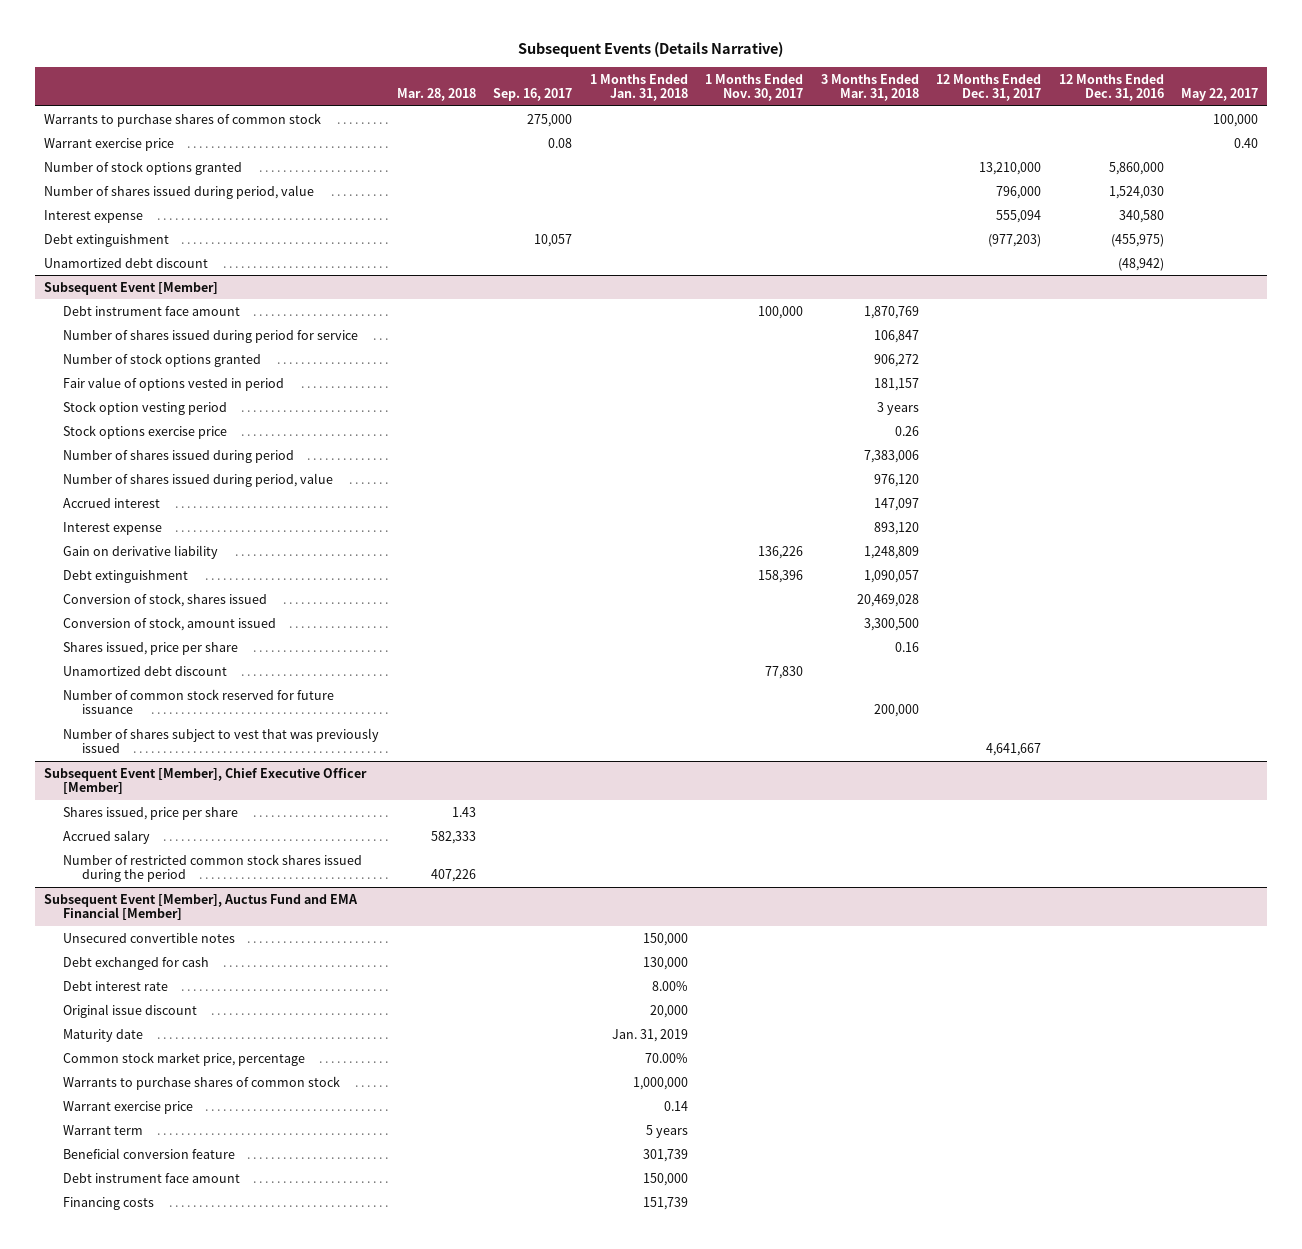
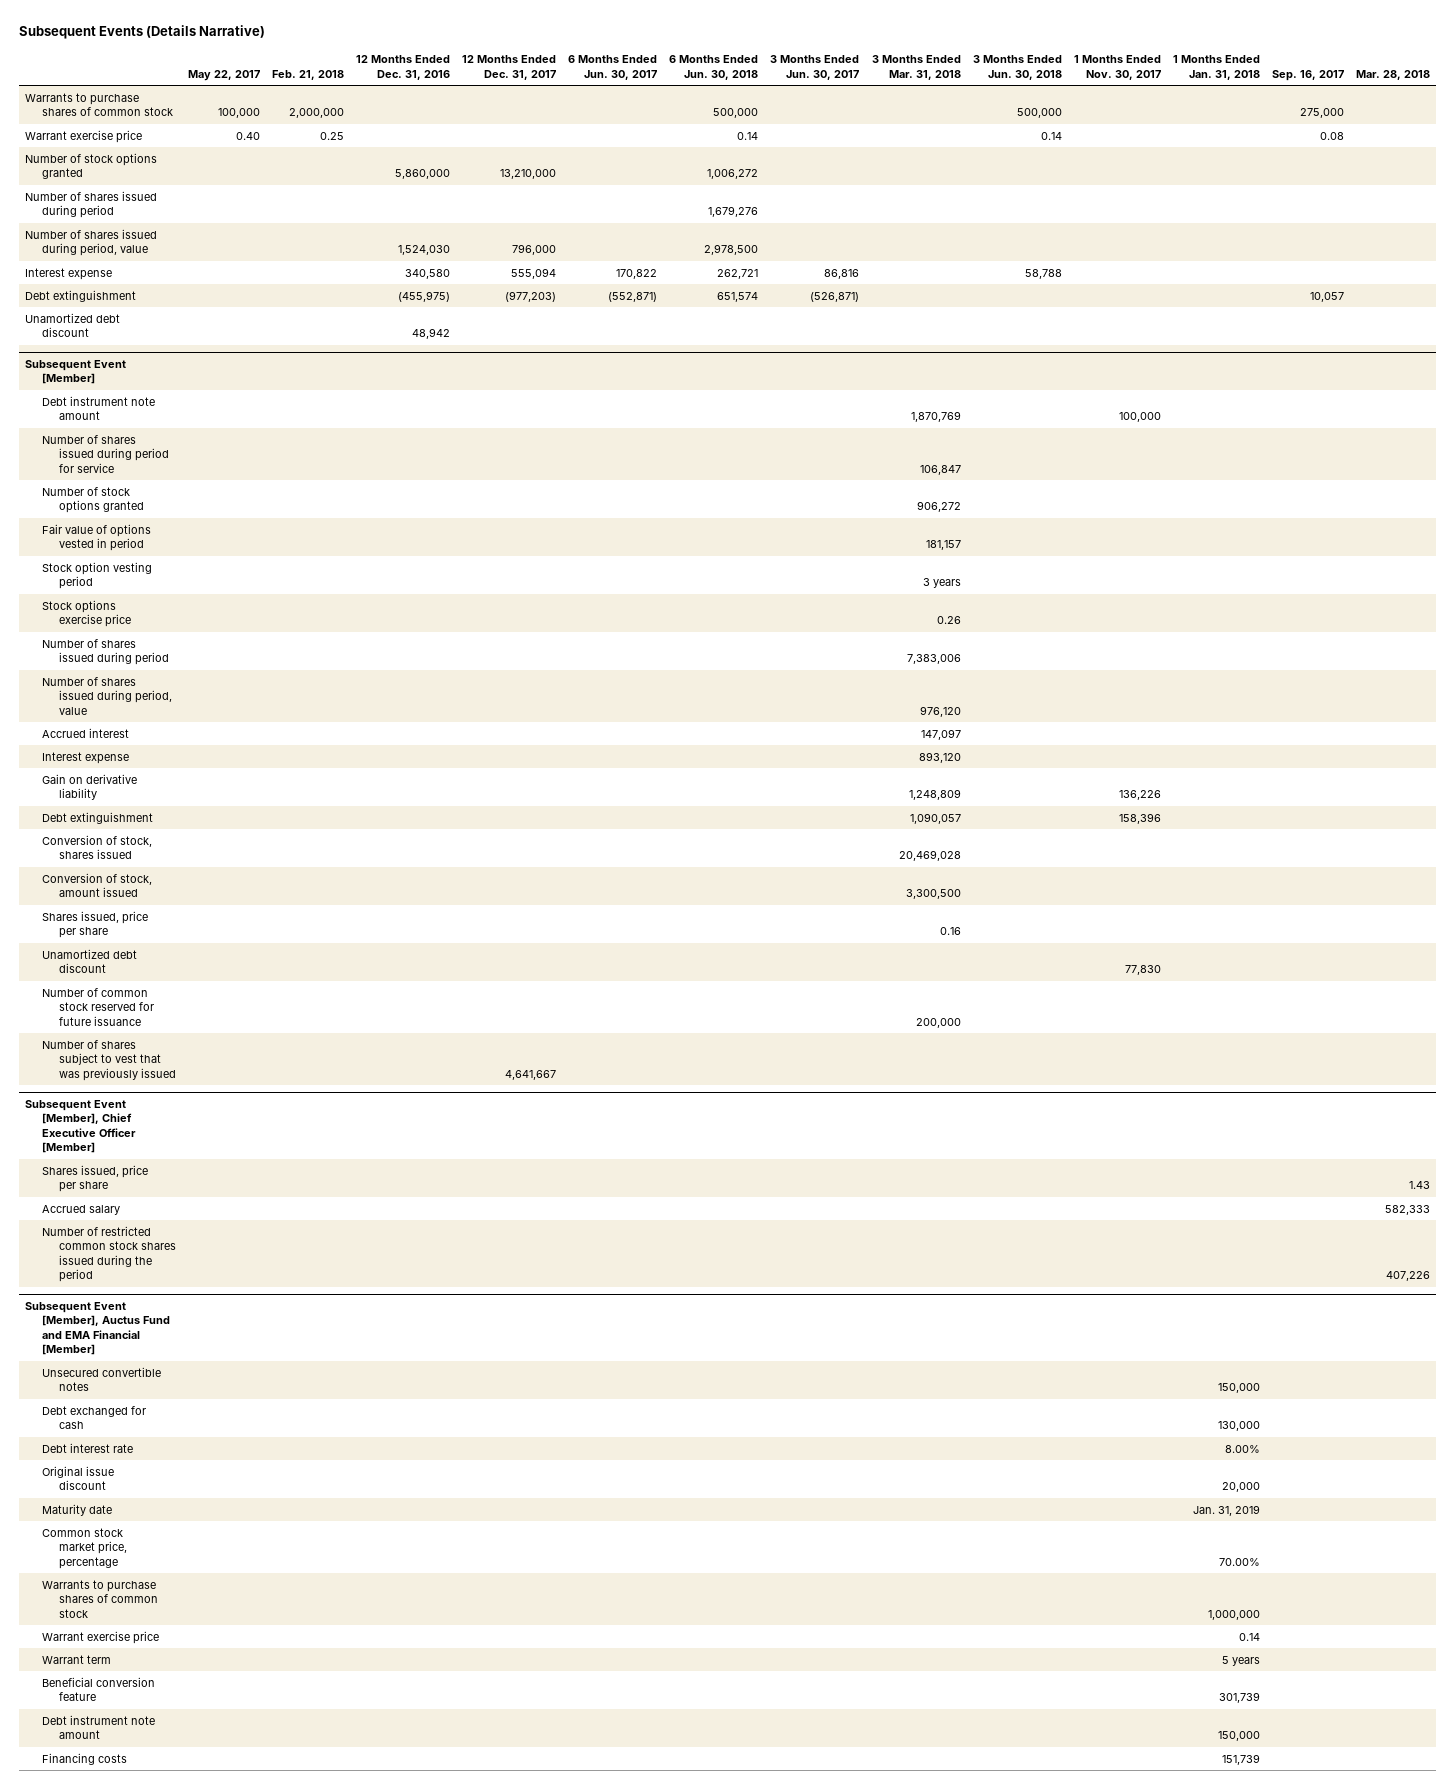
- | Mar. 28, 2018 | Sep. 16, 2017 | 1 Months Ended Jan. 31, 2018 | 1 Months Ended Nov. 30, 2017 | 3 Months Ended Mar. 31, 2018 | 12 Months Ended Dec. 31, 2017 | 12 Months Ended Dec. 31, 2016 | May 22, 2017
+ | May 22, 2017 | Feb. 21, 2018 | 12 Months Ended Dec. 31, 2016 | 12 Months Ended Dec. 31, 2017 | 6 Months Ended Jun. 30, 2017 | 6 Months Ended Jun. 30, 2018 | 3 Months Ended Jun. 30, 2017 | 3 Months Ended Mar. 31, 2018 | 3 Months Ended Jun. 30, 2018 | 1 Months Ended Nov. 30, 2017 | 1 Months Ended Jan. 31, 2018 | Sep. 16, 2017 | Mar. 28, 2018
+ Number of shares issued during period | | | | | | 1,679,276 | | | | | | |
- Unamortized debt discount | | | | | | | (48,942) |
+ Unamortized debt discount | | | 48,942 | | | | | | | | | |
@ Subsequent Event [Member]
- Debt instrument face amount | | | | 100,000 | 1,870,769 | | |
+ Debt instrument note amount | | | | | | | | 1,870,769 | | 100,000 | | |
@ Subsequent Event [Member], Auctus Fund and EMA Financial [Member]
- Debt instrument face amount | | | 150,000 | | | | |
+ Debt instrument note amount | | | | | | | | | | | 150,000 | |

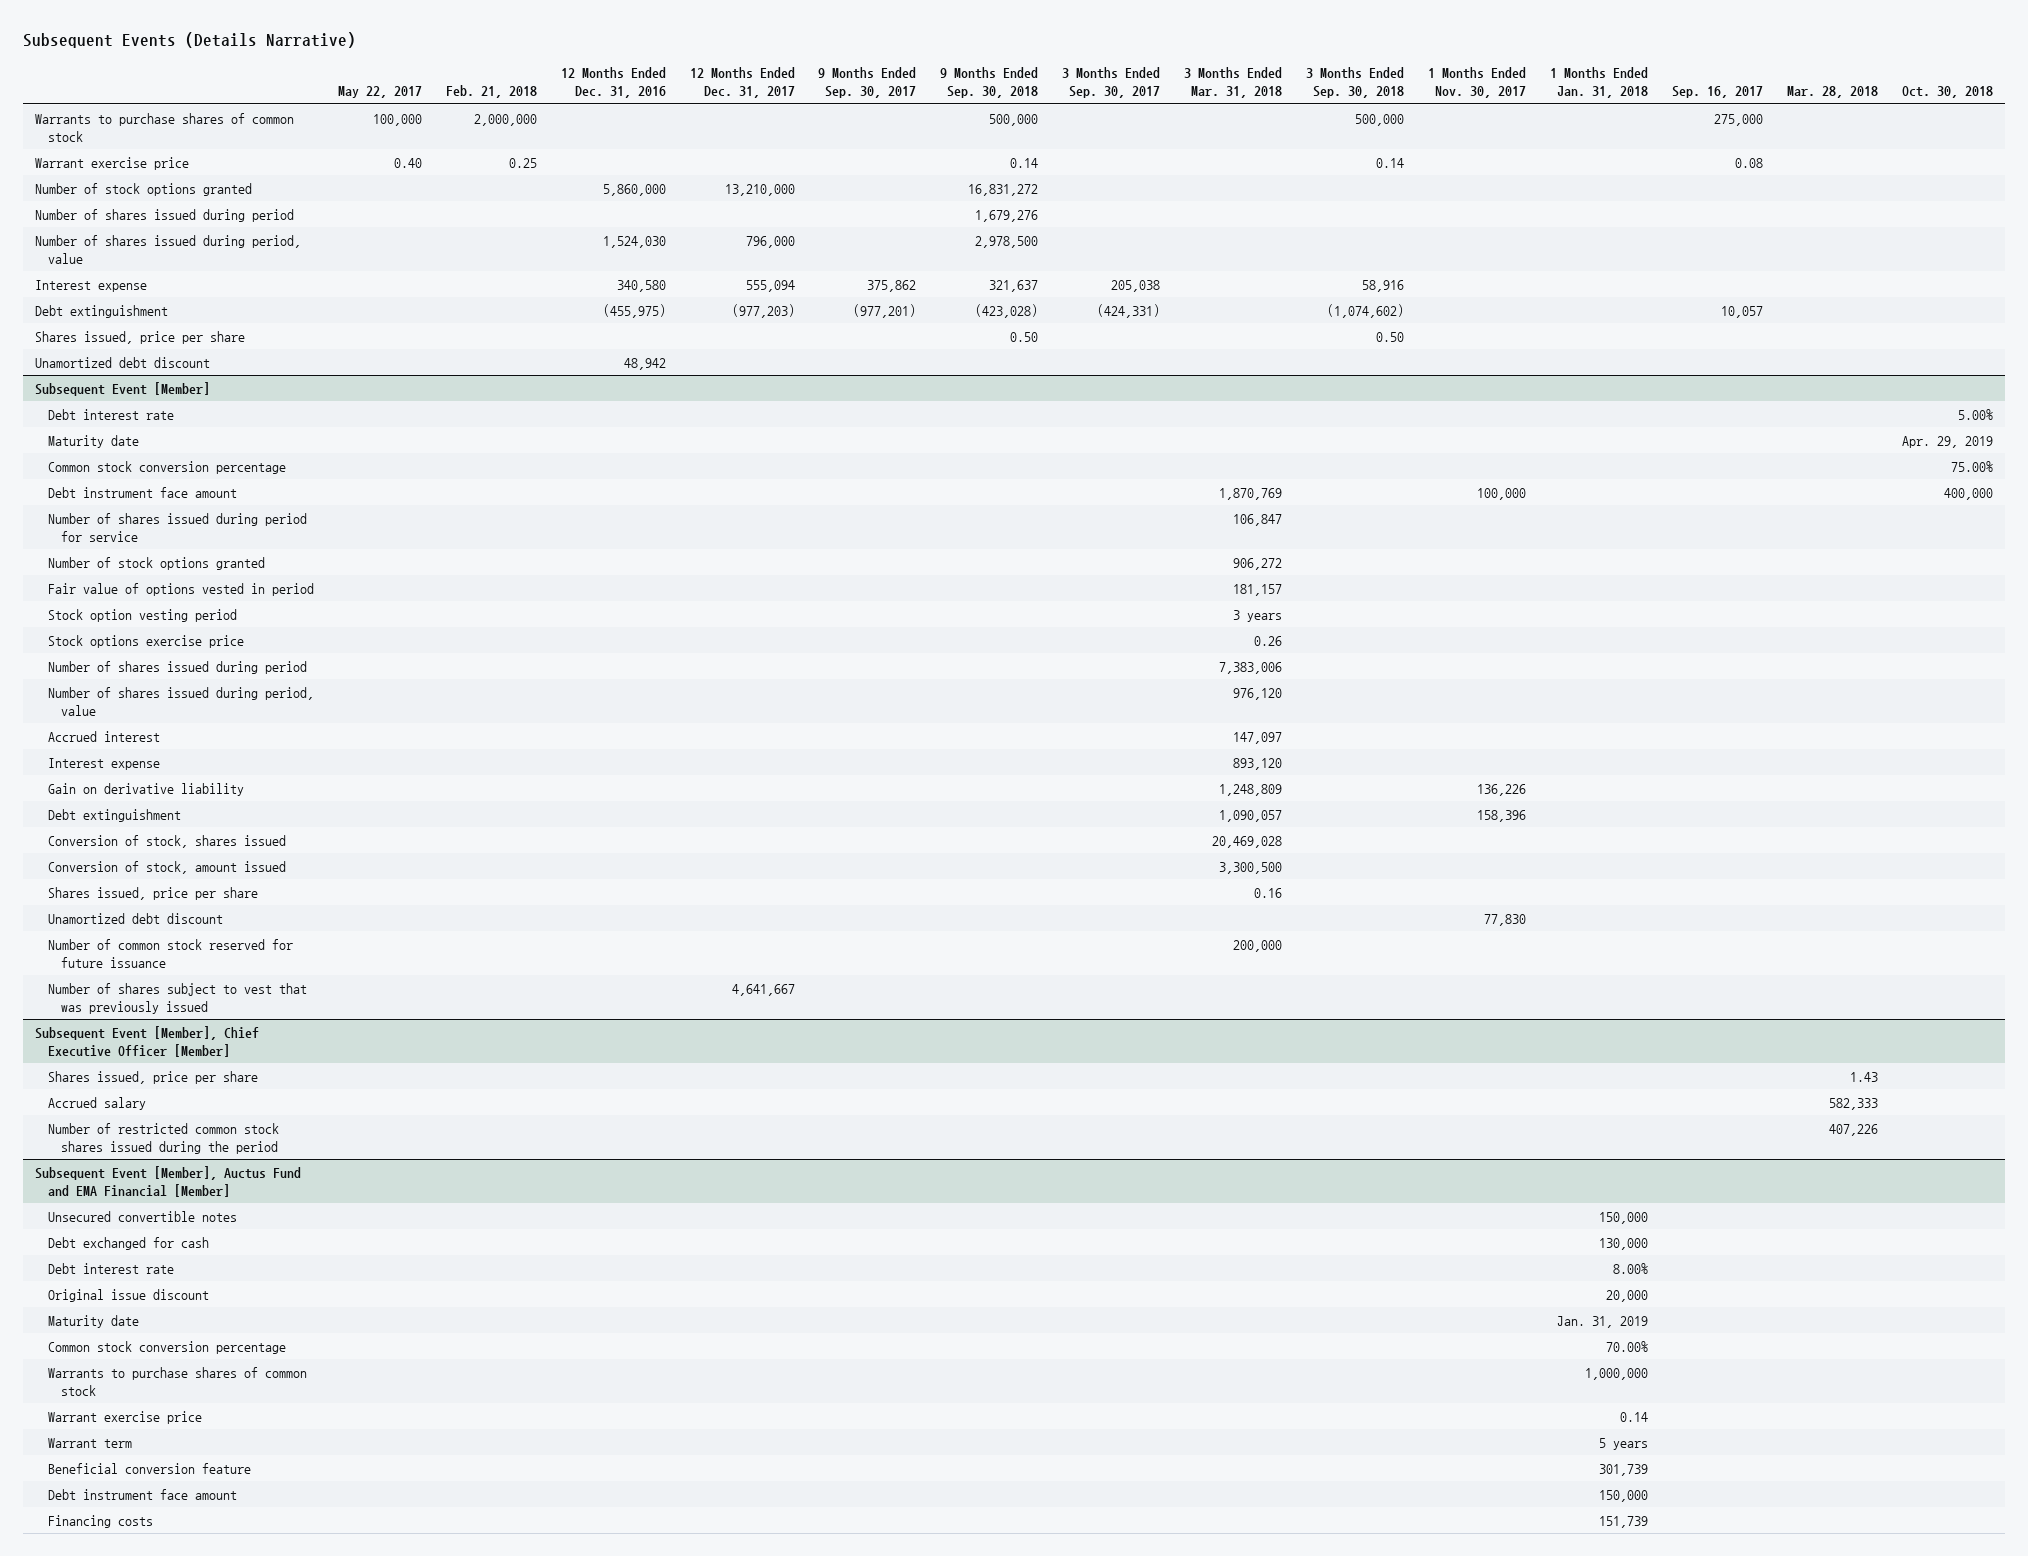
- | May 22, 2017 | Feb. 21, 2018 | 12 Months Ended Dec. 31, 2016 | 12 Months Ended Dec. 31, 2017 | 6 Months Ended Jun. 30, 2017 | 6 Months Ended Jun. 30, 2018 | 3 Months Ended Jun. 30, 2017 | 3 Months Ended Mar. 31, 2018 | 3 Months Ended Jun. 30, 2018 | 1 Months Ended Nov. 30, 2017 | 1 Months Ended Jan. 31, 2018 | Sep. 16, 2017 | Mar. 28, 2018
+ | May 22, 2017 | Feb. 21, 2018 | 12 Months Ended Dec. 31, 2016 | 12 Months Ended Dec. 31, 2017 | 9 Months Ended Sep. 30, 2017 | 9 Months Ended Sep. 30, 2018 | 3 Months Ended Sep. 30, 2017 | 3 Months Ended Mar. 31, 2018 | 3 Months Ended Sep. 30, 2018 | 1 Months Ended Nov. 30, 2017 | 1 Months Ended Jan. 31, 2018 | Sep. 16, 2017 | Mar. 28, 2018 | Oct. 30, 2018
+ Shares issued, price per share | | | | | | 0.50 | | | 0.50 | | | | |
@ Subsequent Event [Member]
- Debt instrument note amount | | | | | | | | 1,870,769 | | 100,000 | | |
+ Debt interest rate | | | | | | | | | | | | | | 5.00%
+ Maturity date | | | | | | | | | | | | | | Apr. 29, 2019
+ Common stock conversion percentage | | | | | | | | | | | | | | 75.00%
+ Debt instrument face amount | | | | | | | | 1,870,769 | | 100,000 | | | | 400,000
@ Subsequent Event [Member], Auctus Fund and EMA Financial [Member]
- Common stock market price, percentage | | | | | | | | | | | 70.00% | |
+ Common stock conversion percentage | | | | | | | | | | | 70.00% | | |
- Debt instrument note amount | | | | | | | | | | | 150,000 | |
+ Debt instrument face amount | | | | | | | | | | | 150,000 | | |

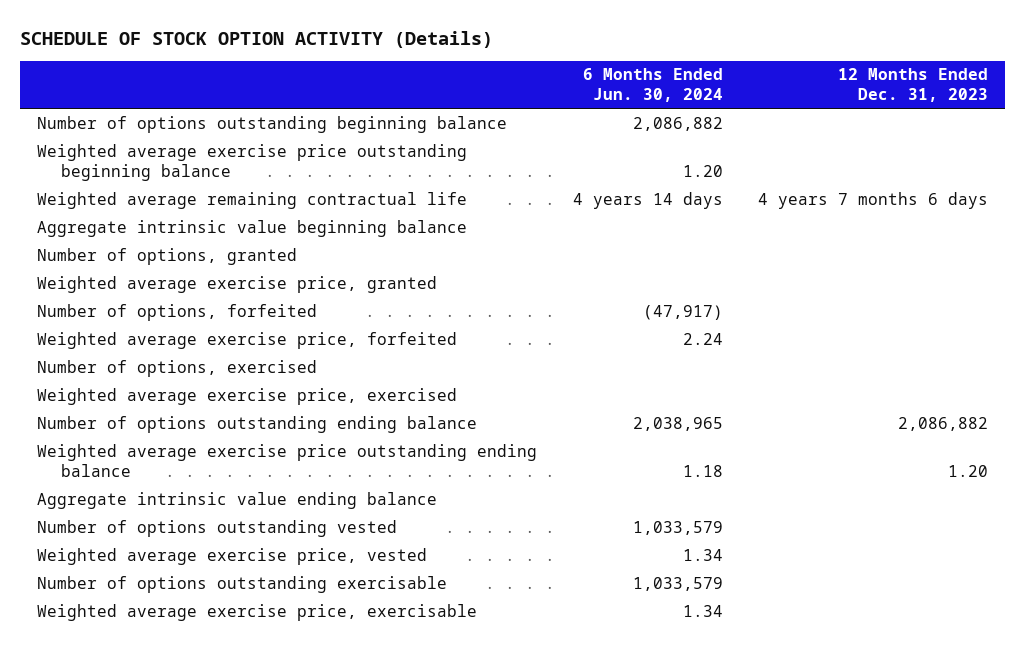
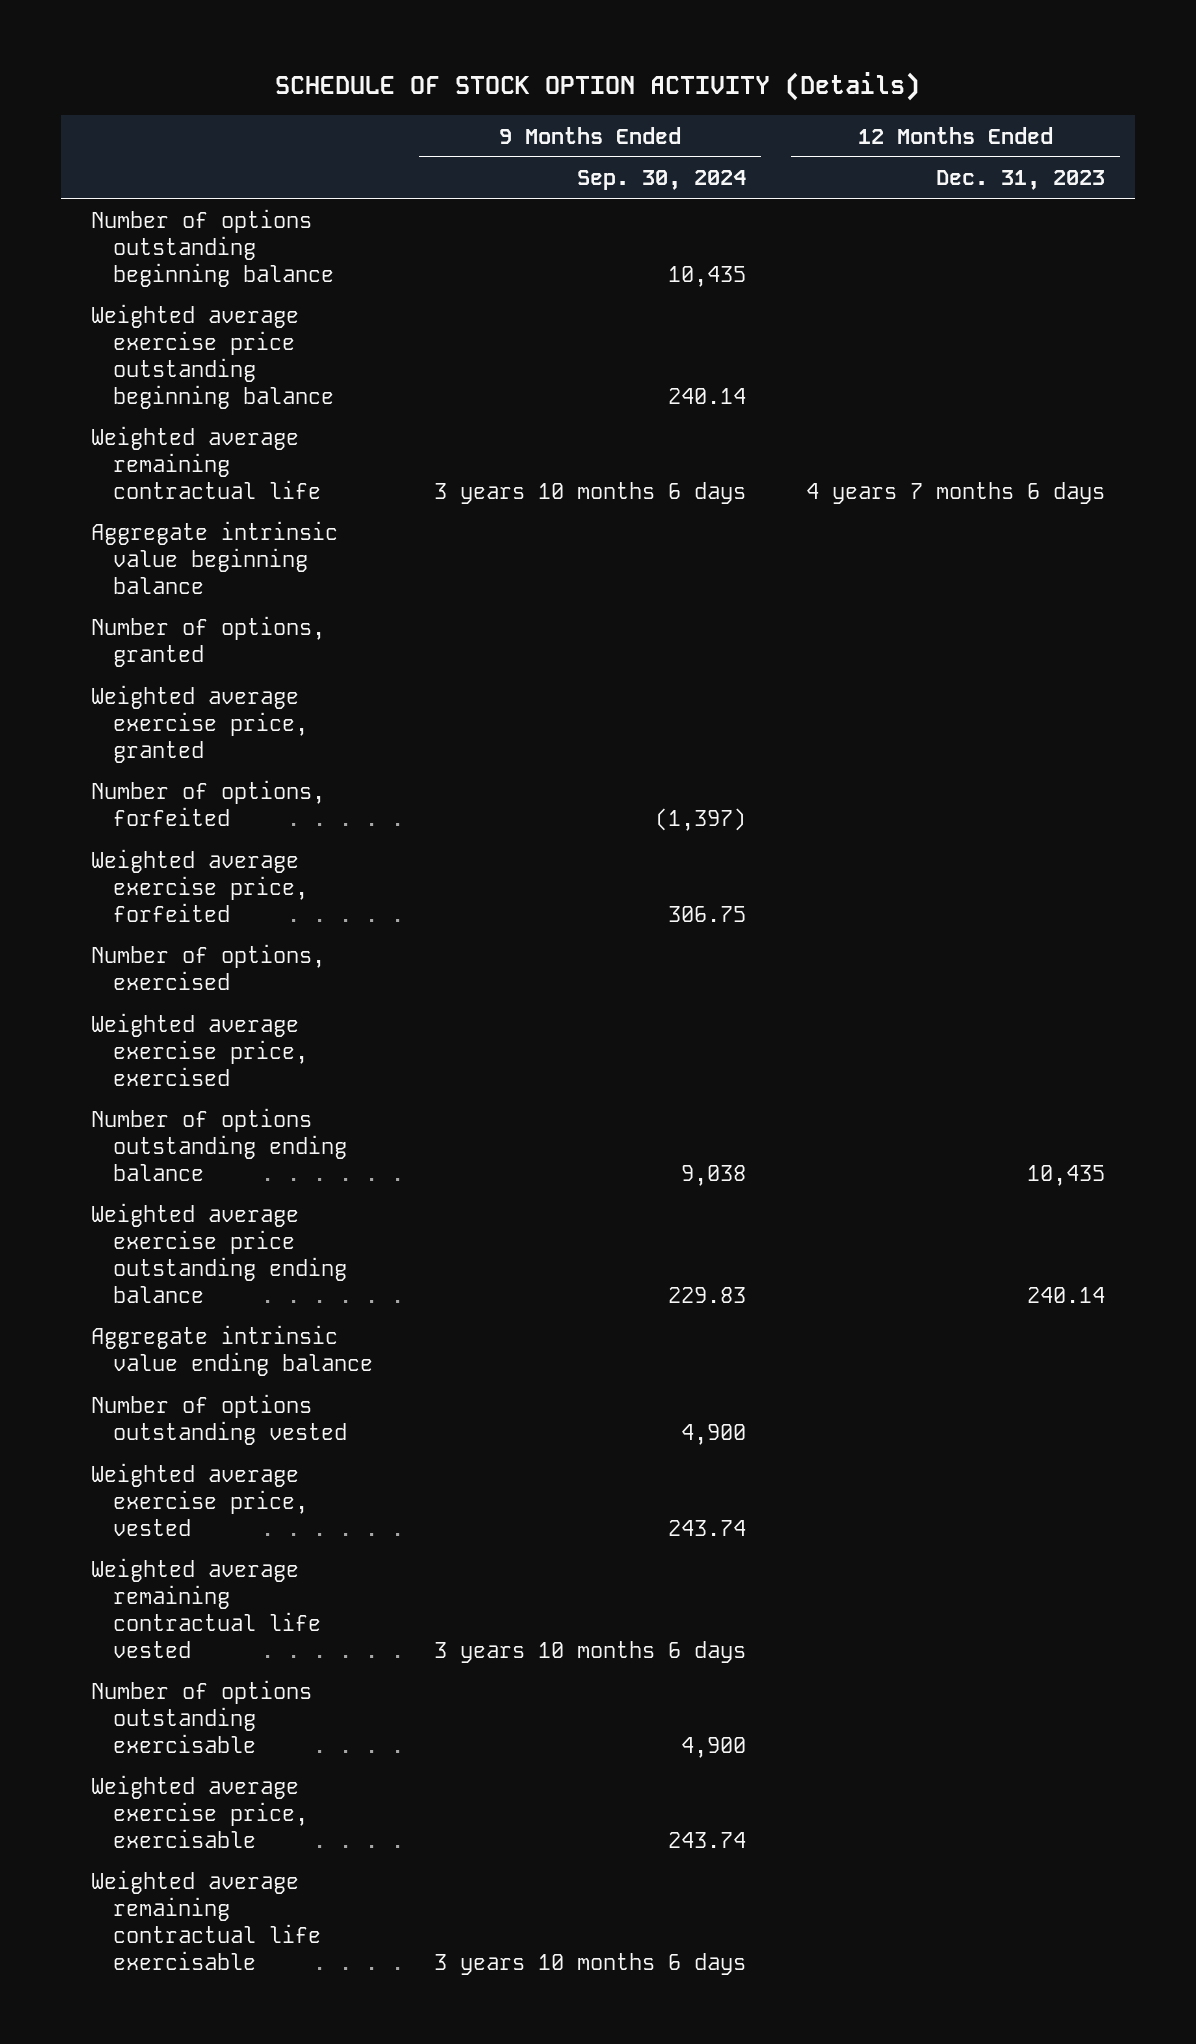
- | 6 Months Ended Jun. 30, 2024 | 12 Months Ended Dec. 31, 2023
+ | 9 Months Ended Sep. 30, 2024 | 12 Months Ended Dec. 31, 2023
- Number of options outstanding ending balance | 2,038,965 | 2,086,882
- Weighted average exercise price outstanding ending balance | 1.18 | 1.20
+ Number of options outstanding ending balance | 9,038 | 10,435
+ Weighted average exercise price outstanding ending balance | 229.83 | 240.14
+ Weighted average remaining contractual life vested | 3 years 10 months 6 days |
+ Weighted average remaining contractual life exercisable | 3 years 10 months 6 days |

